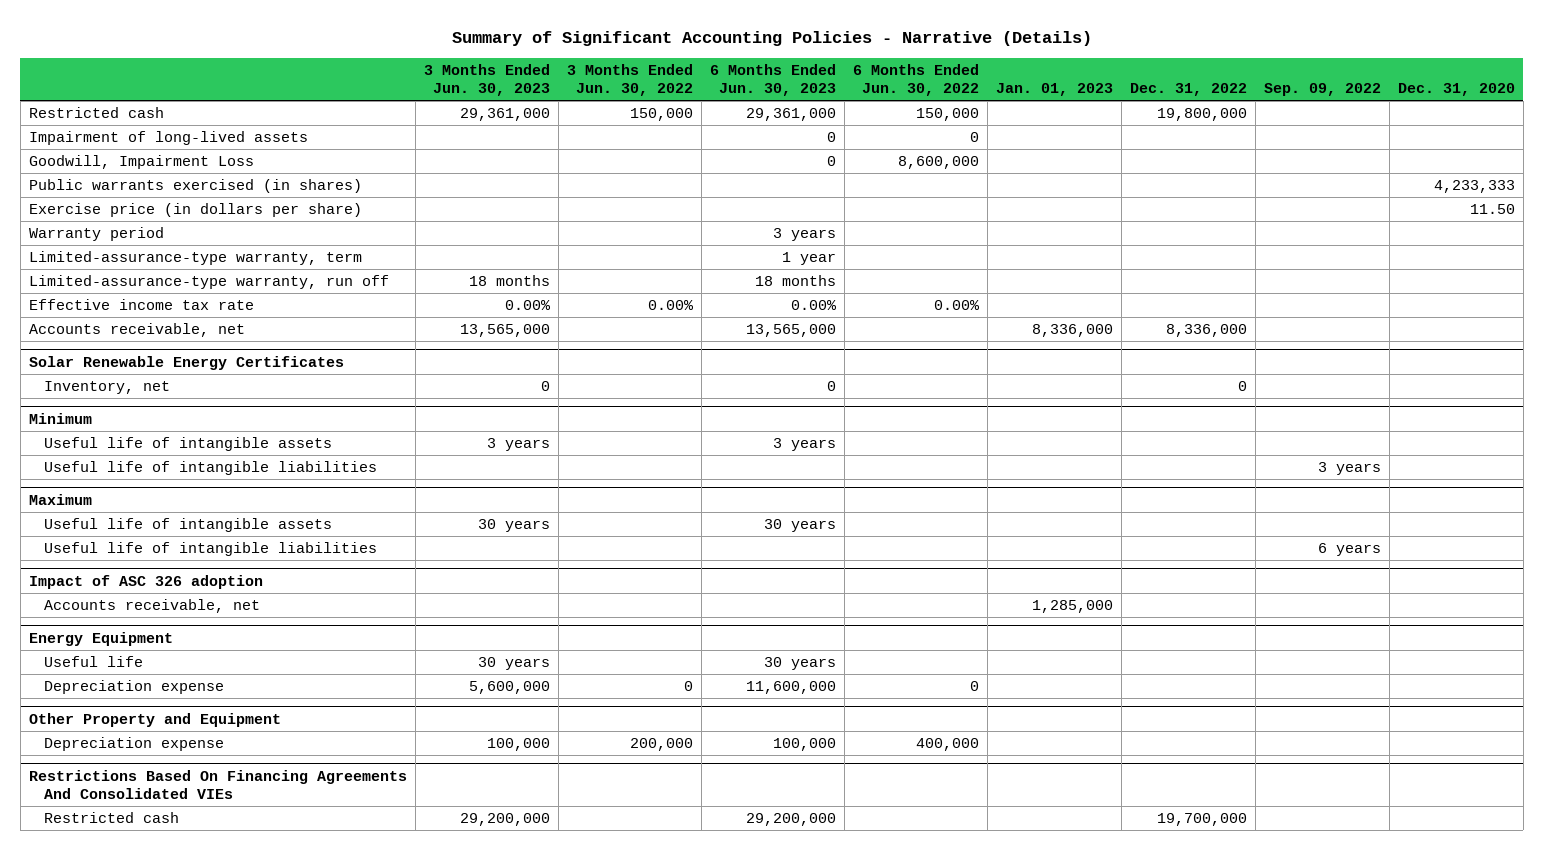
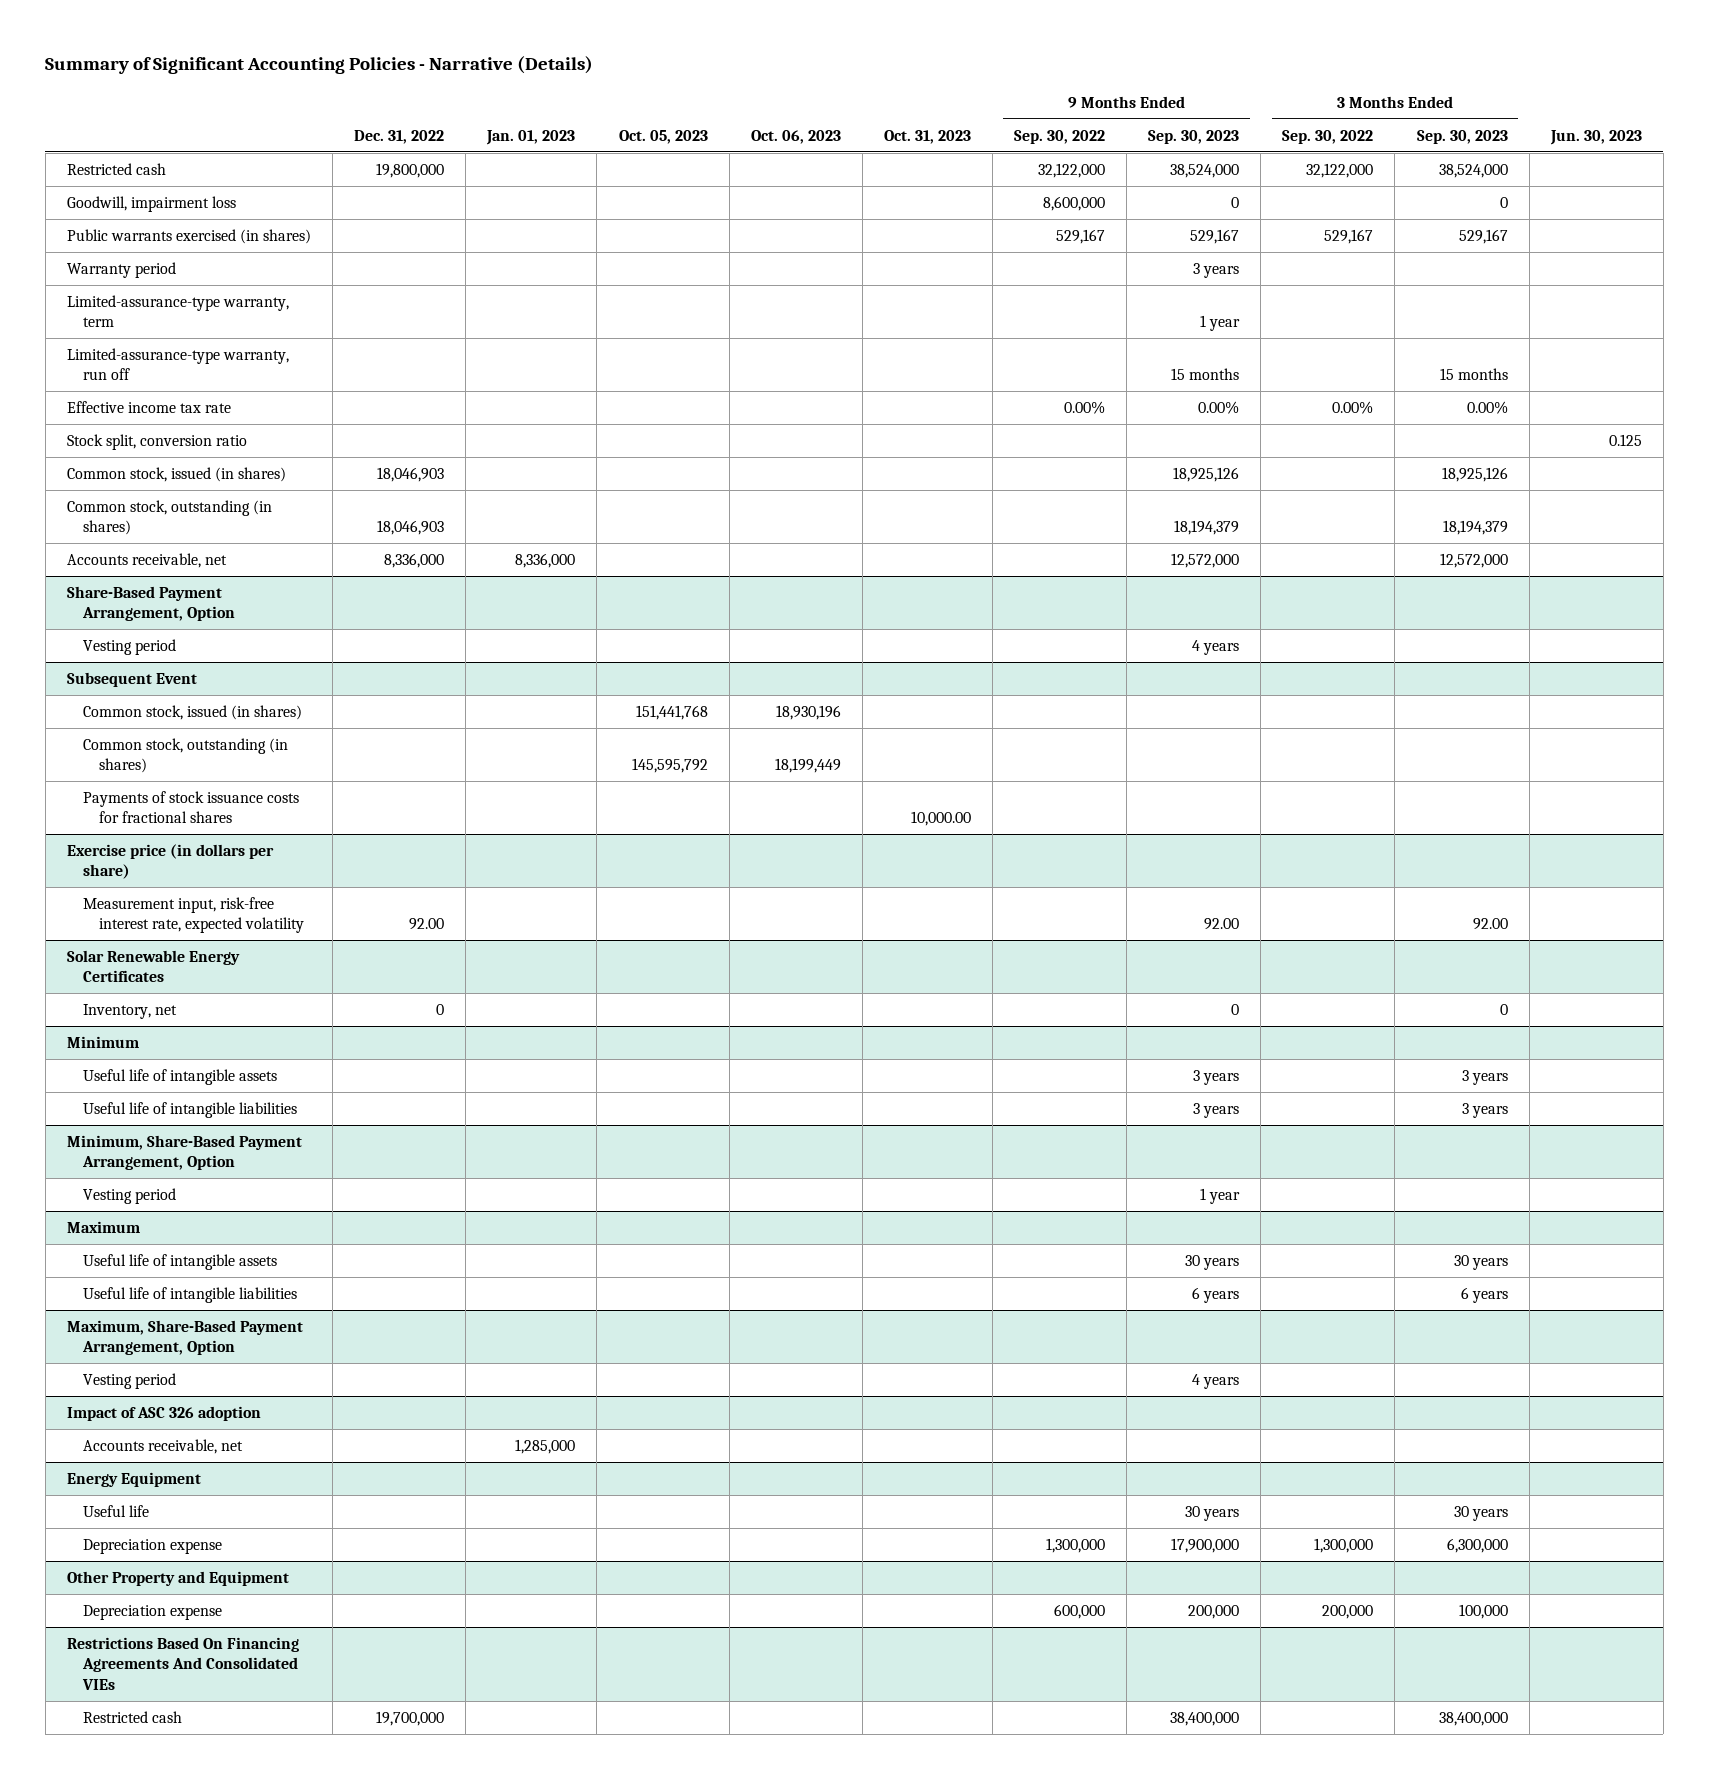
- | 3 Months Ended Jun. 30, 2023 | 3 Months Ended Jun. 30, 2022 | 6 Months Ended Jun. 30, 2023 | 6 Months Ended Jun. 30, 2022 | Jan. 01, 2023 | Dec. 31, 2022 | Sep. 09, 2022 | Dec. 31, 2020
+ | Dec. 31, 2022 | Jan. 01, 2023 | Oct. 05, 2023 | Oct. 06, 2023 | Oct. 31, 2023 | 9 Months Ended Sep. 30, 2022 | 9 Months Ended Sep. 30, 2023 | 3 Months Ended Sep. 30, 2022 | 3 Months Ended Sep. 30, 2023 | Jun. 30, 2023
- Impairment of long-lived assets | | | 0 | 0 | | | |
- Goodwill, Impairment Loss | | | 0 | 8,600,000 | | | |
+ Goodwill, impairment loss | | | | | | 8,600,000 | 0 | | 0 |
- Exercise price (in dollars per share) | | | | | | | | 11.50
+ Stock split, conversion ratio | | | | | | | | | | 0.125
+ Common stock, issued (in shares) | 18,046,903 | | | | | | 18,925,126 | | 18,925,126 |
+ Common stock, outstanding (in shares) | 18,046,903 | | | | | | 18,194,379 | | 18,194,379 |
+ Share-Based Payment Arrangement, Option
+ Vesting period | | | | | | | 4 years | | |
+ Subsequent Event
+ Common stock, issued (in shares) | | | 151,441,768 | 18,930,196 | | | | | |
+ Common stock, outstanding (in shares) | | | 145,595,792 | 18,199,449 | | | | | |
+ Payments of stock issuance costs for fractional shares | | | | | 10,000.00 | | | | |
+ Exercise price (in dollars per share)
+ Measurement input, risk-free interest rate, expected volatility | 92.00 | | | | | | 92.00 | | 92.00 |
+ Minimum, Share-Based Payment Arrangement, Option
+ Vesting period | | | | | | | 1 year | | |
+ Maximum, Share-Based Payment Arrangement, Option
+ Vesting period | | | | | | | 4 years | | |

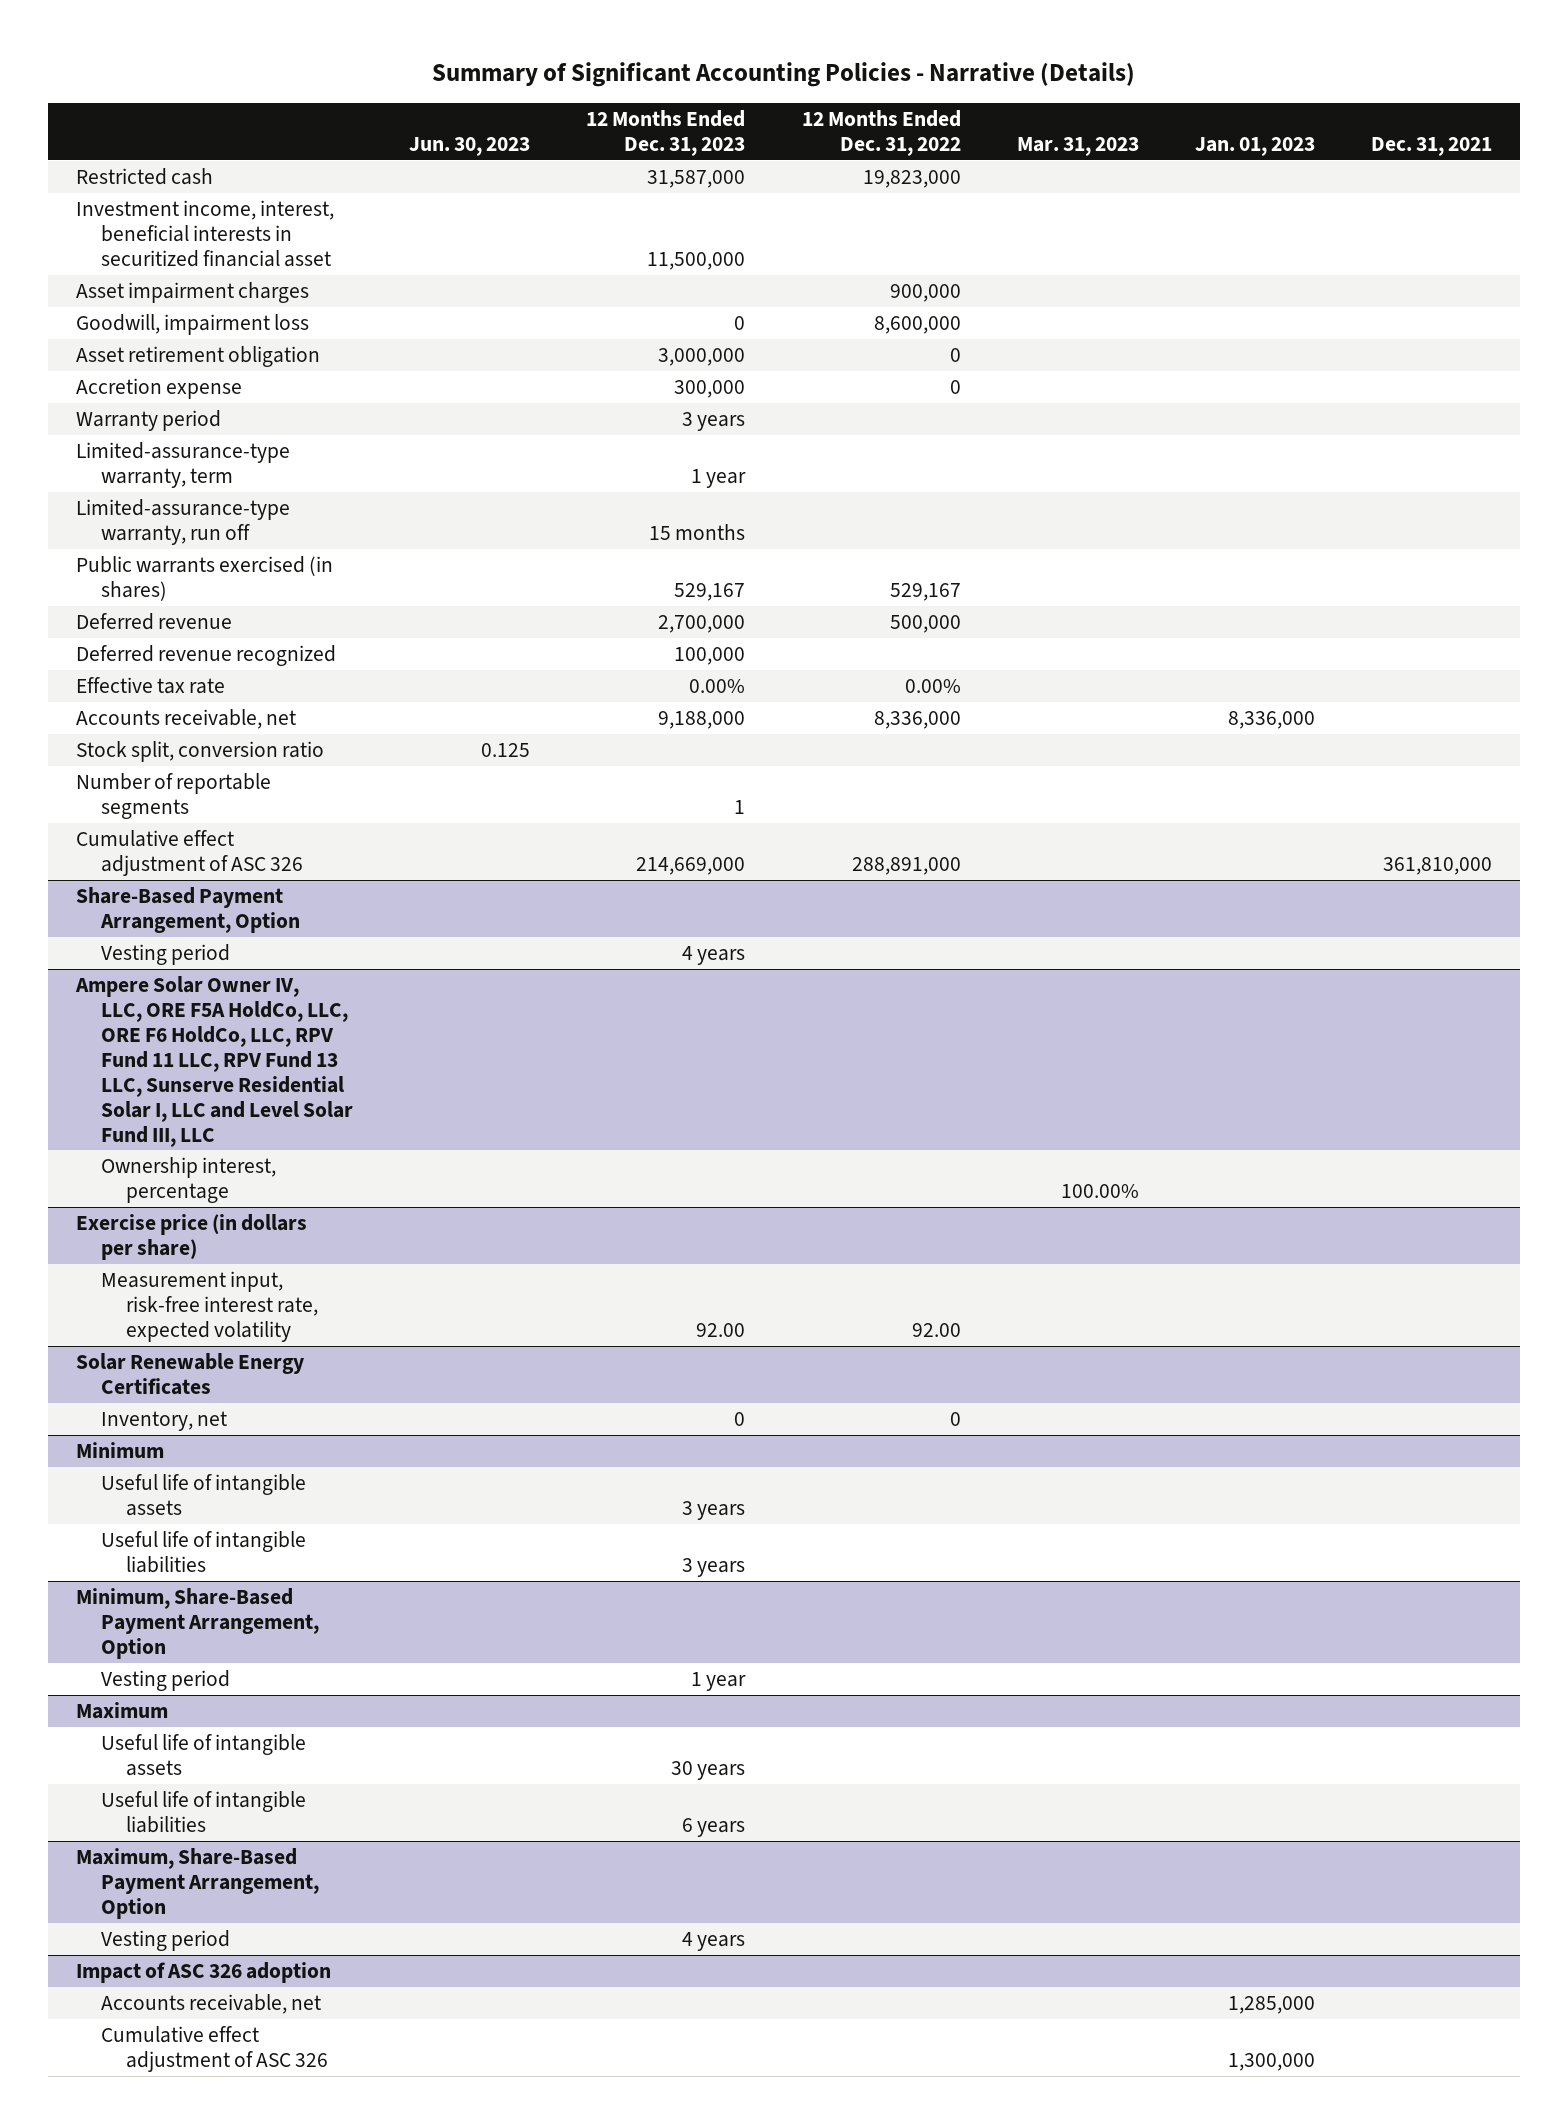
- | Dec. 31, 2022 | Jan. 01, 2023 | Oct. 05, 2023 | Oct. 06, 2023 | Oct. 31, 2023 | 9 Months Ended Sep. 30, 2022 | 9 Months Ended Sep. 30, 2023 | 3 Months Ended Sep. 30, 2022 | 3 Months Ended Sep. 30, 2023 | Jun. 30, 2023
+ | Jun. 30, 2023 | 12 Months Ended Dec. 31, 2023 | 12 Months Ended Dec. 31, 2022 | Mar. 31, 2023 | Jan. 01, 2023 | Dec. 31, 2021
+ Investment income, interest, beneficial interests in securitized financial asset | | 11,500,000 | | | |
+ Asset impairment charges | | | 900,000 | | |
+ Asset retirement obligation | | 3,000,000 | 0 | | |
+ Accretion expense | | 300,000 | 0 | | |
- Effective income tax rate | | | | | | 0.00% | 0.00% | 0.00% | 0.00% |
- Common stock, issued (in shares) | 18,046,903 | | | | | | 18,925,126 | | 18,925,126 |
- Common stock, outstanding (in shares) | 18,046,903 | | | | | | 18,194,379 | | 18,194,379 |
moved down: Public warrants exercised (in shares) | | 529,167 | 529,167 | | |
+ Deferred revenue | | 2,700,000 | 500,000 | | |
+ Deferred revenue recognized | | 100,000 | | | |
+ Effective tax rate | | 0.00% | 0.00% | | |
moved down: Stock split, conversion ratio | 0.125 | | | | |
+ Number of reportable segments | | 1 | | | |
+ Cumulative effect adjustment of ASC 326 | | 214,669,000 | 288,891,000 | | | 361,810,000
- Subsequent Event
- Common stock, issued (in shares) | | | 151,441,768 | 18,930,196 | | | | | |
- Common stock, outstanding (in shares) | | | 145,595,792 | 18,199,449 | | | | | |
- Payments of stock issuance costs for fractional shares | | | | | 10,000.00 | | | | |
+ Ampere Solar Owner IV, LLC, ORE F5A HoldCo, LLC, ORE F6 HoldCo, LLC, RPV Fund 11 LLC, RPV Fund 13 LLC, Sunserve Residential Solar I, LLC and Level Solar Fund III, LLC
+ Ownership interest, percentage | | | | 100.00% | |
- Energy Equipment
- Useful life | | | | | | | 30 years | | 30 years |
- Depreciation expense | | | | | | 1,300,000 | 17,900,000 | 1,300,000 | 6,300,000 |
- Other Property and Equipment
- Depreciation expense | | | | | | 600,000 | 200,000 | 200,000 | 100,000 |
- Restrictions Based On Financing Agreements And Consolidated VIEs
- Restricted cash | 19,700,000 | | | | | | 38,400,000 | | 38,400,000 |
@ Impact of ASC 326 adoption
+ Cumulative effect adjustment of ASC 326 | | | | | 1,300,000 |

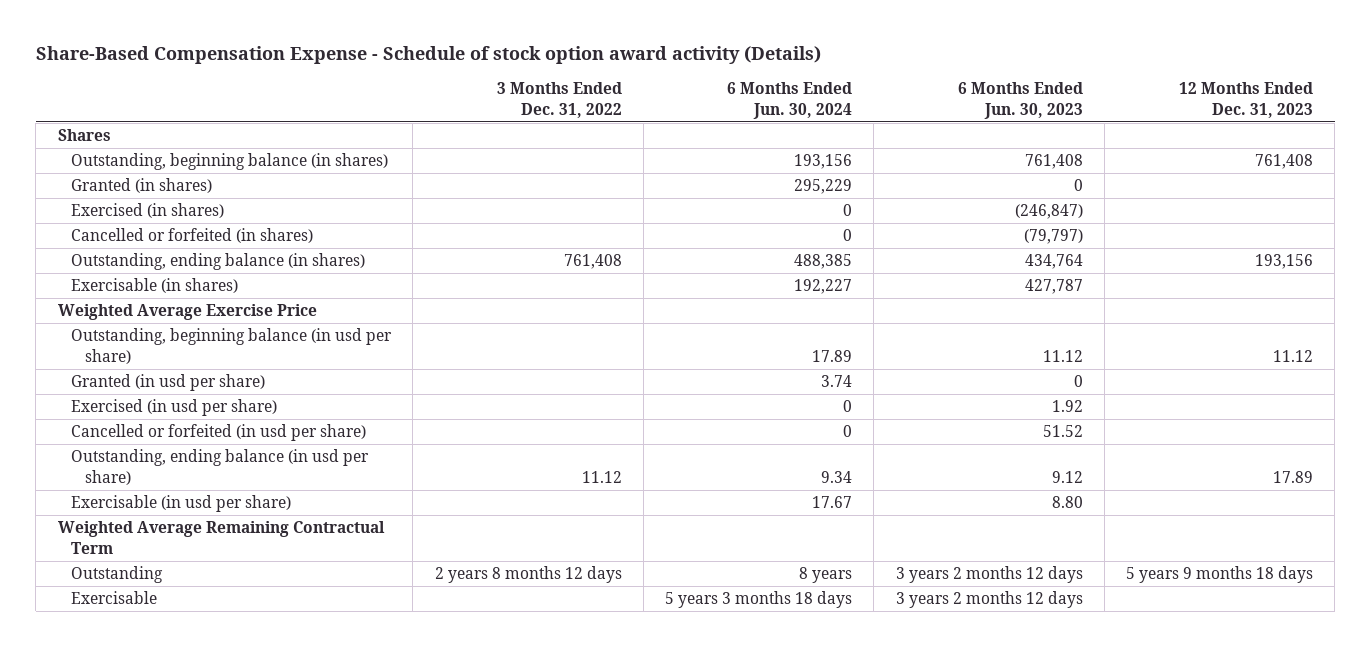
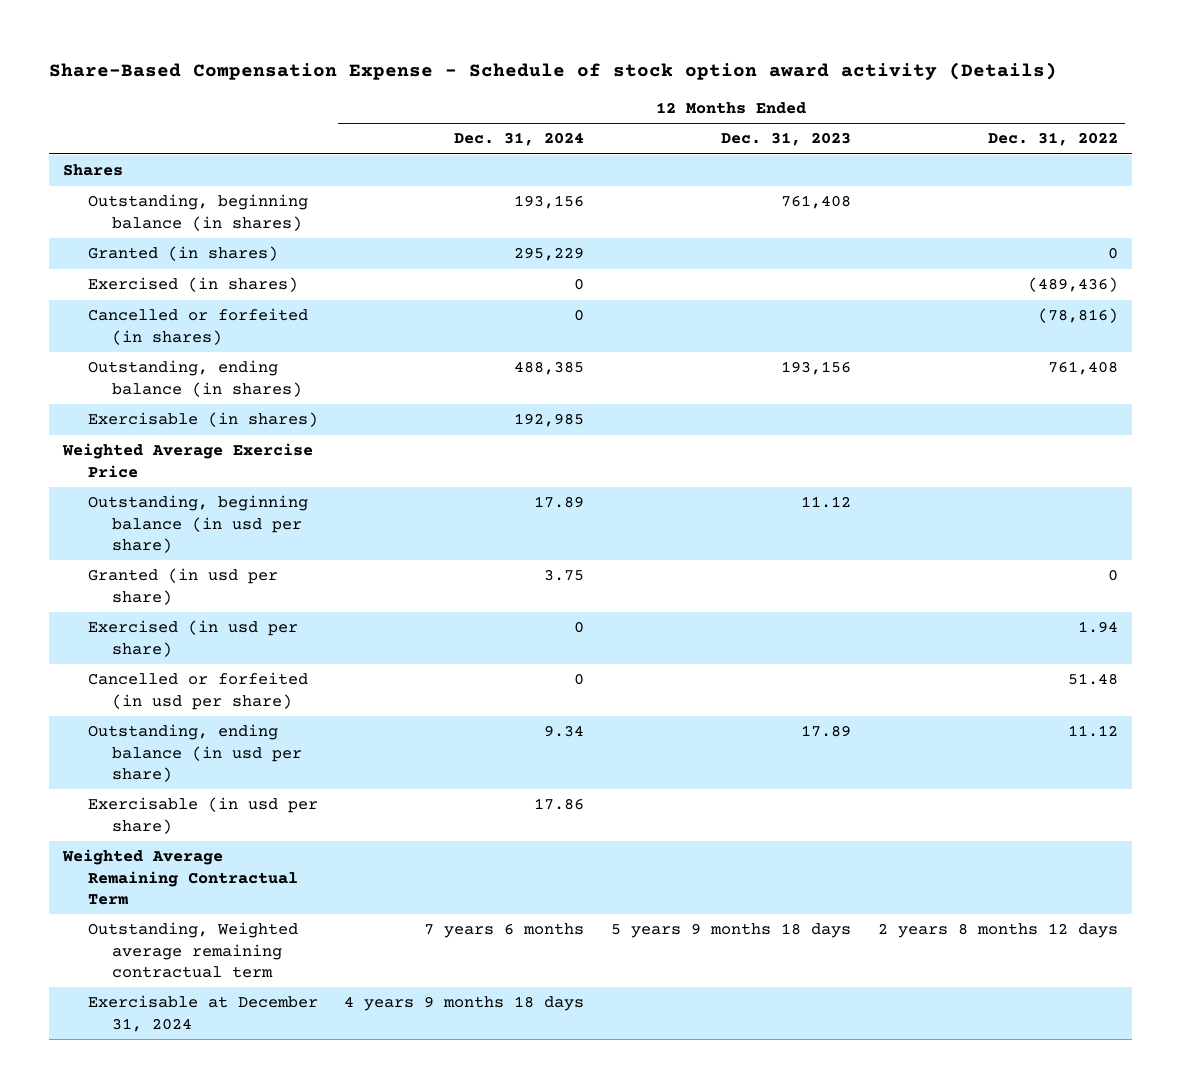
- | 3 Months Ended Dec. 31, 2022 | 6 Months Ended Jun. 30, 2024 | 6 Months Ended Jun. 30, 2023 | 12 Months Ended Dec. 31, 2023
+ | 12 Months Ended Dec. 31, 2024 | 12 Months Ended Dec. 31, 2023 | 12 Months Ended Dec. 31, 2022
- Outstanding | 2 years 8 months 12 days | 8 years | 3 years 2 months 12 days | 5 years 9 months 18 days
- Exercisable | | 5 years 3 months 18 days | 3 years 2 months 12 days |
+ Outstanding, Weighted average remaining contractual term | 7 years 6 months | 5 years 9 months 18 days | 2 years 8 months 12 days
+ Exercisable at December 31, 2024 | 4 years 9 months 18 days | |

